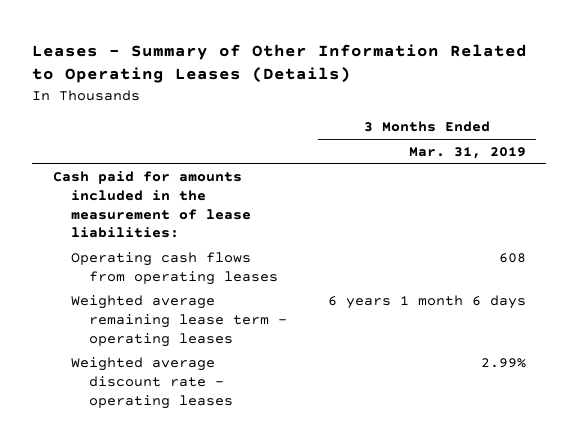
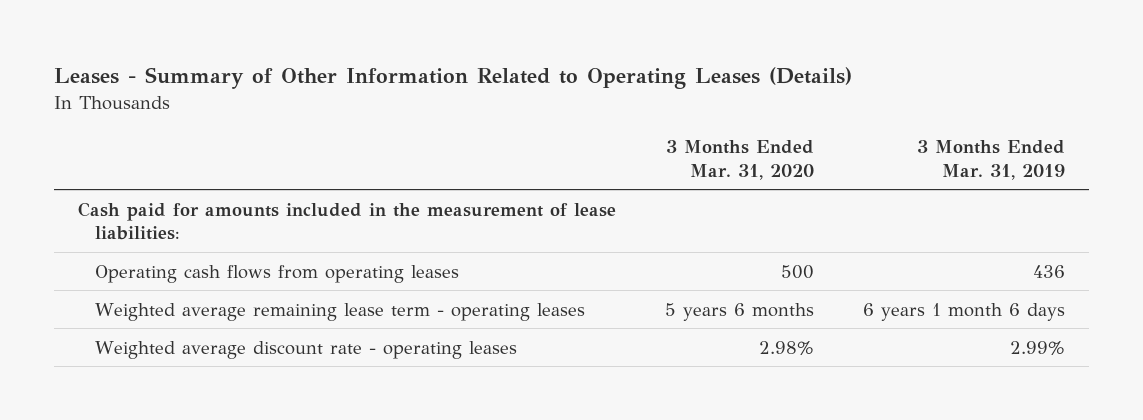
- | 3 Months Ended Mar. 31, 2019
+ | 3 Months Ended Mar. 31, 2020 | 3 Months Ended Mar. 31, 2019
- Operating cash flows from operating leases | 608
+ Operating cash flows from operating leases | 500 | 436

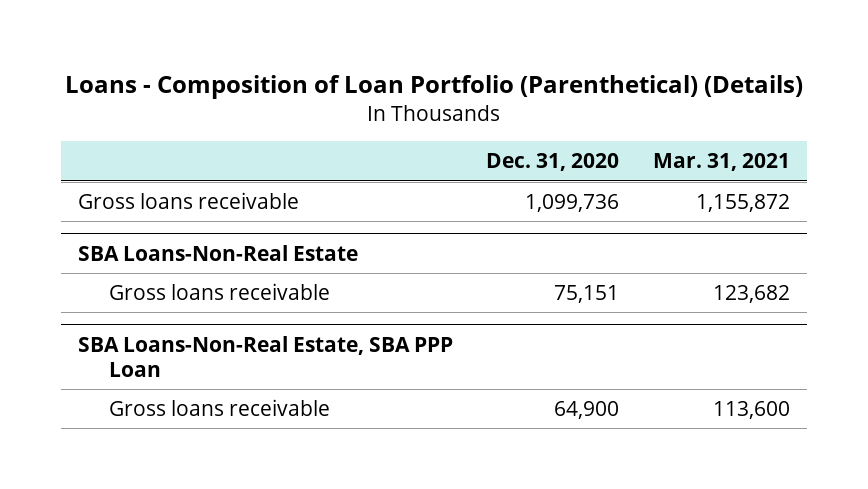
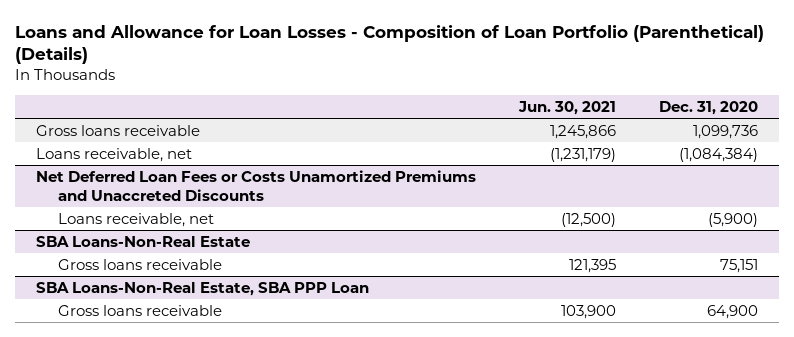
- Loans - Composition of Loan Portfolio (Parenthetical) (Details)
+ Loans and Allowance for Loan Losses - Composition of Loan Portfolio (Parenthetical) (Details)
- | Dec. 31, 2020 | Mar. 31, 2021
+ | Jun. 30, 2021 | Dec. 31, 2020
+ Loans receivable, net | (1,231,179) | (1,084,384)
+ Net Deferred Loan Fees or Costs Unamortized Premiums and Unaccreted Discounts
+ Loans receivable, net | (12,500) | (5,900)

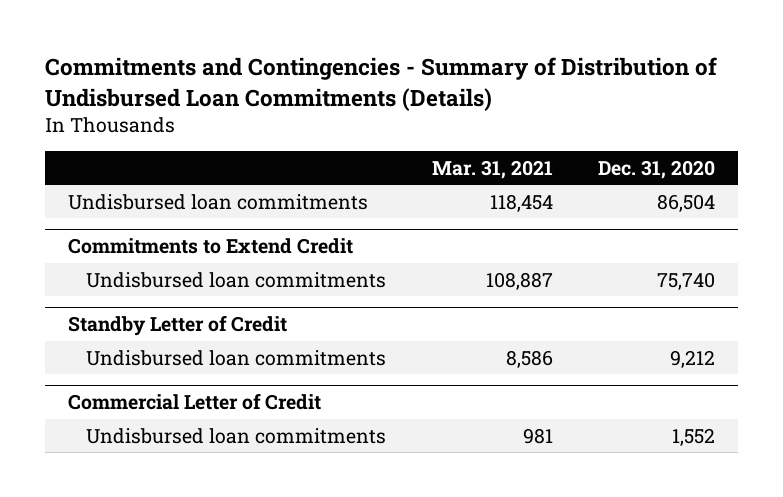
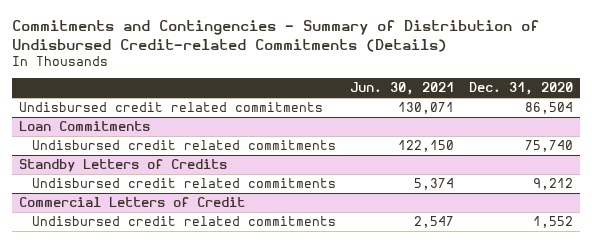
- Commitments and Contingencies - Summary of Distribution of Undisbursed Loan Commitments (Details)
+ Commitments and Contingencies - Summary of Distribution of Undisbursed Credit-related Commitments (Details)
- | Mar. 31, 2021 | Dec. 31, 2020
+ | Jun. 30, 2021 | Dec. 31, 2020
- Undisbursed loan commitments | 118,454 | 86,504
- Commitments to Extend Credit
- Undisbursed loan commitments | 108,887 | 75,740
- Standby Letter of Credit
- Undisbursed loan commitments | 8,586 | 9,212
- Commercial Letter of Credit
- Undisbursed loan commitments | 981 | 1,552
+ Undisbursed credit related commitments | 130,071 | 86,504
+ Loan Commitments
+ Undisbursed credit related commitments | 122,150 | 75,740
+ Standby Letters of Credits
+ Undisbursed credit related commitments | 5,374 | 9,212
+ Commercial Letters of Credit
+ Undisbursed credit related commitments | 2,547 | 1,552

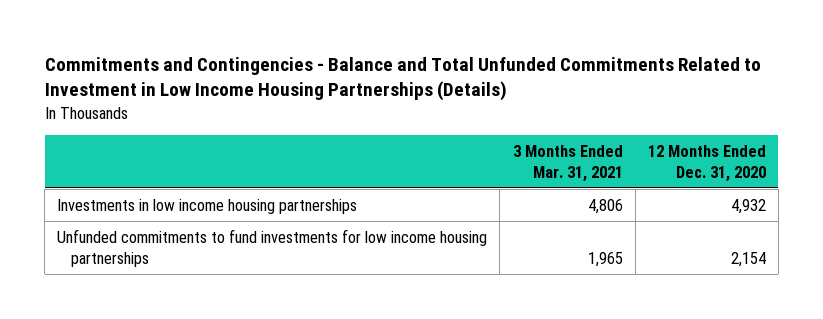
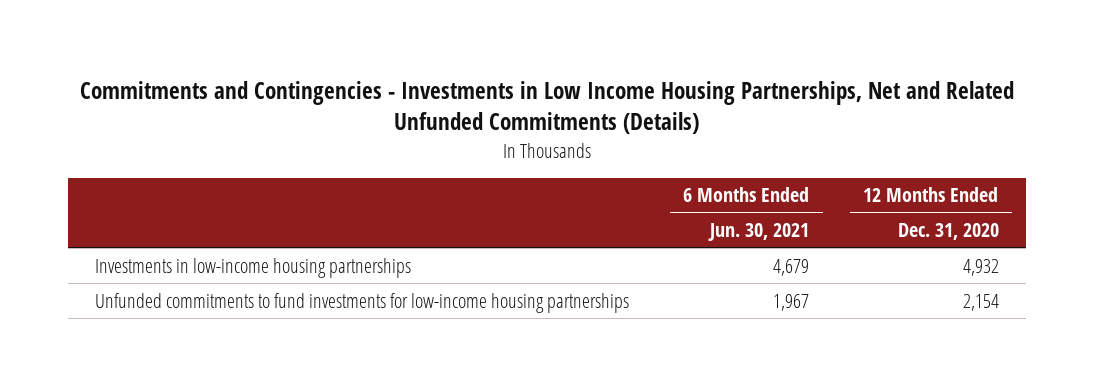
- Commitments and Contingencies - Balance and Total Unfunded Commitments Related to Investment in Low Income Housing Partnerships (Details)
+ Commitments and Contingencies - Investments in Low Income Housing Partnerships, Net and Related Unfunded Commitments (Details)
- | 3 Months Ended Mar. 31, 2021 | 12 Months Ended Dec. 31, 2020
+ | 6 Months Ended Jun. 30, 2021 | 12 Months Ended Dec. 31, 2020
- Investments in low income housing partnerships | 4,806 | 4,932
- Unfunded commitments to fund investments for low income housing partnerships | 1,965 | 2,154
+ Investments in low-income housing partnerships | 4,679 | 4,932
+ Unfunded commitments to fund investments for low-income housing partnerships | 1,967 | 2,154

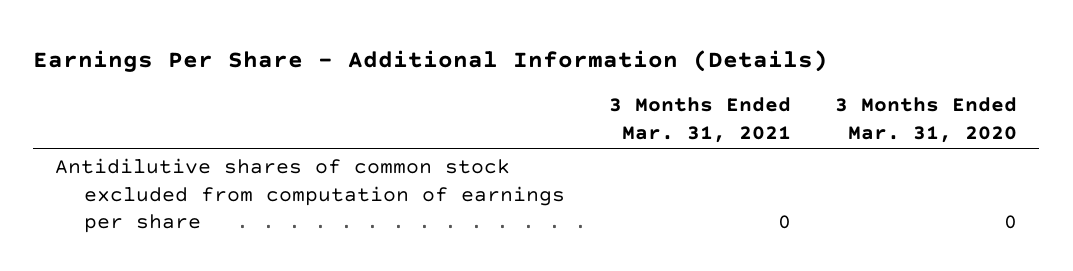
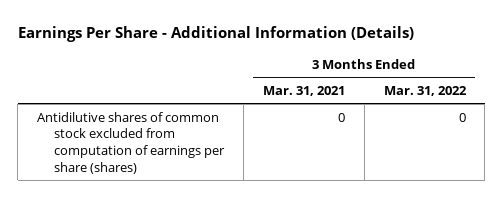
- | 3 Months Ended Mar. 31, 2021 | 3 Months Ended Mar. 31, 2020
+ | 3 Months Ended Mar. 31, 2021 | 3 Months Ended Mar. 31, 2022
- Antidilutive shares of common stock excluded from computation of earnings per share | 0 | 0
+ Antidilutive shares of common stock excluded from computation of earnings per share (shares) | 0 | 0

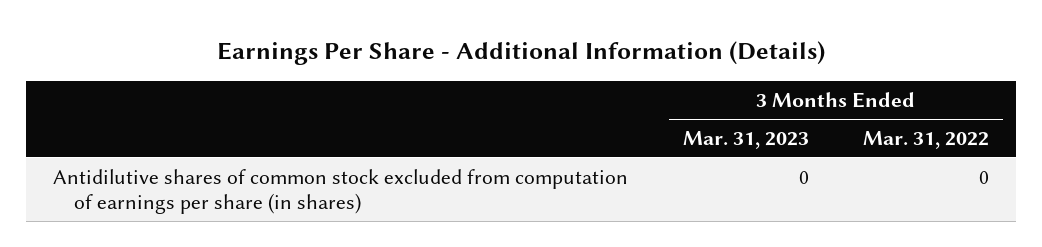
- | 3 Months Ended Mar. 31, 2021 | 3 Months Ended Mar. 31, 2022
+ | 3 Months Ended Mar. 31, 2023 | 3 Months Ended Mar. 31, 2022
- Antidilutive shares of common stock excluded from computation of earnings per share (shares) | 0 | 0
+ Antidilutive shares of common stock excluded from computation of earnings per share (in shares) | 0 | 0

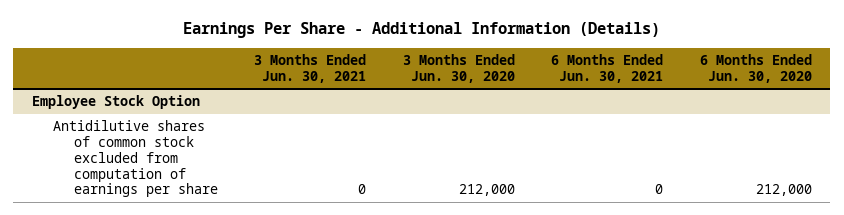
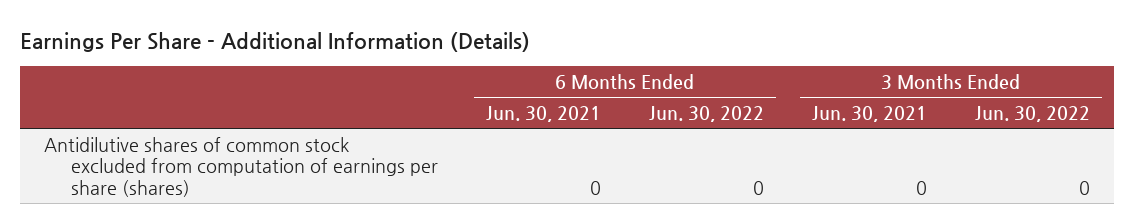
- | 3 Months Ended Jun. 30, 2021 | 3 Months Ended Jun. 30, 2020 | 6 Months Ended Jun. 30, 2021 | 6 Months Ended Jun. 30, 2020
+ | 6 Months Ended Jun. 30, 2021 | 6 Months Ended Jun. 30, 2022 | 3 Months Ended Jun. 30, 2021 | 3 Months Ended Jun. 30, 2022
- Employee Stock Option
- Antidilutive shares of common stock excluded from computation of earnings per share | 0 | 212,000 | 0 | 212,000
+ Antidilutive shares of common stock excluded from computation of earnings per share (shares) | 0 | 0 | 0 | 0

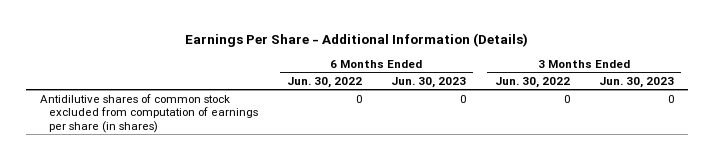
- | 6 Months Ended Jun. 30, 2021 | 6 Months Ended Jun. 30, 2022 | 3 Months Ended Jun. 30, 2021 | 3 Months Ended Jun. 30, 2022
+ | 6 Months Ended Jun. 30, 2022 | 6 Months Ended Jun. 30, 2023 | 3 Months Ended Jun. 30, 2022 | 3 Months Ended Jun. 30, 2023
- Antidilutive shares of common stock excluded from computation of earnings per share (shares) | 0 | 0 | 0 | 0
+ Antidilutive shares of common stock excluded from computation of earnings per share (in shares) | 0 | 0 | 0 | 0

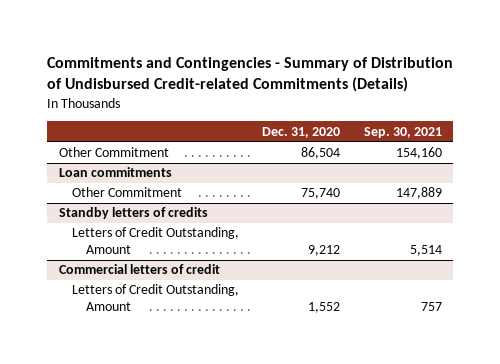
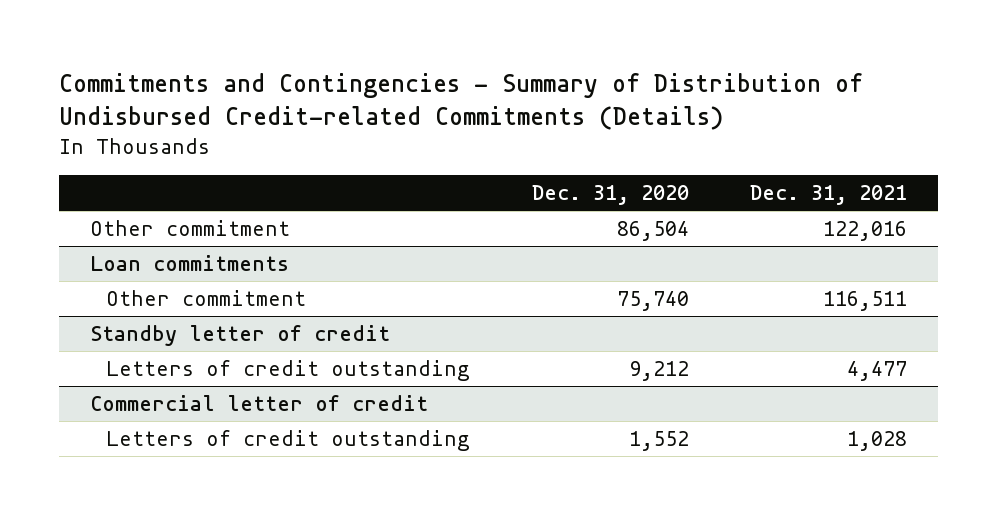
- | Dec. 31, 2020 | Sep. 30, 2021
+ | Dec. 31, 2020 | Dec. 31, 2021
- Other Commitment | 86,504 | 154,160
+ Other commitment | 86,504 | 122,016
@ Loan commitments
- Other Commitment | 75,740 | 147,889
- Standby letters of credits
- Letters of Credit Outstanding, Amount | 9,212 | 5,514
- Commercial letters of credit
- Letters of Credit Outstanding, Amount | 1,552 | 757
@ Loan commitments
+ Other commitment | 75,740 | 116,511
+ Standby letter of credit
+ Letters of credit outstanding | 9,212 | 4,477
+ Commercial letter of credit
+ Letters of credit outstanding | 1,552 | 1,028

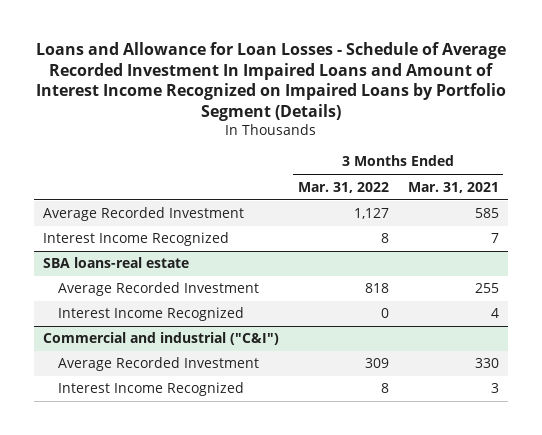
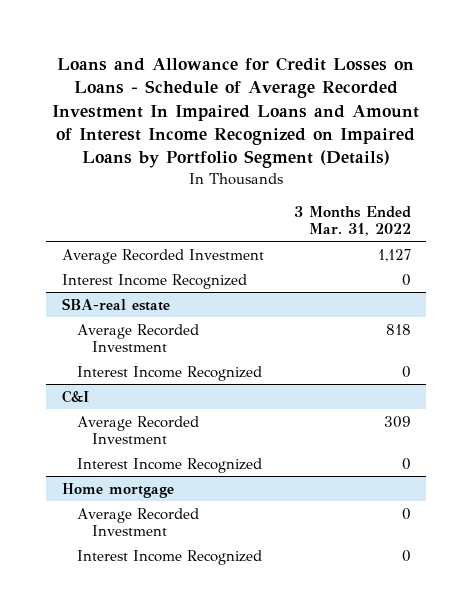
- Loans and Allowance for Loan Losses - Schedule of Average Recorded Investment In Impaired Loans and Amount of Interest Income Recognized on Impaired Loans by Portfolio Segment (Details)
+ Loans and Allowance for Credit Losses on Loans - Schedule of Average Recorded Investment In Impaired Loans and Amount of Interest Income Recognized on Impaired Loans by Portfolio Segment (Details)
- | 3 Months Ended Mar. 31, 2022 | 3 Months Ended Mar. 31, 2021
+ | 3 Months Ended Mar. 31, 2022
- Interest Income Recognized | 8 | 7
- SBA loans-real estate
+ Interest Income Recognized | 0
+ SBA-real estate
- Commercial and industrial ("C&I")
+ C&I
- Interest Income Recognized | 8 | 3
+ Interest Income Recognized | 0
+ Home mortgage
+ Average Recorded Investment | 0
+ Interest Income Recognized | 0

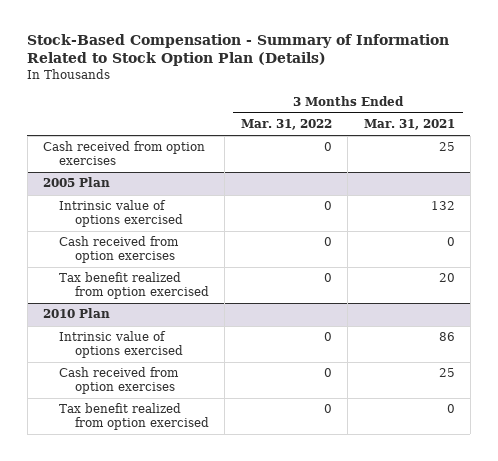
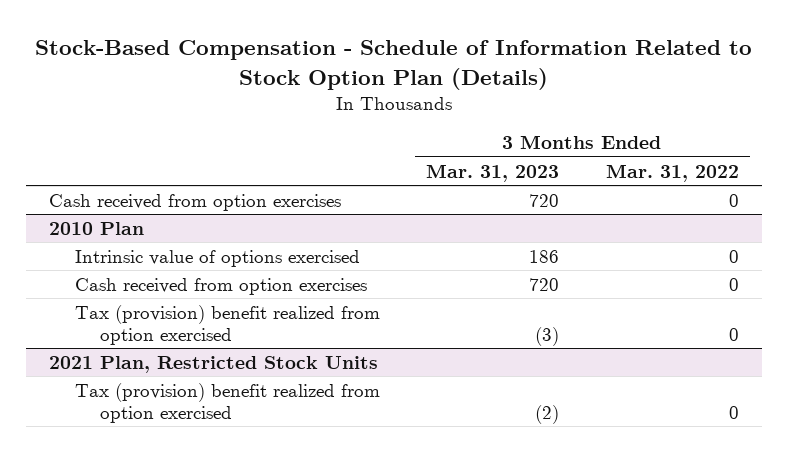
- Stock-Based Compensation - Summary of Information Related to Stock Option Plan (Details)
+ Stock-Based Compensation - Schedule of Information Related to Stock Option Plan (Details)
- | 3 Months Ended Mar. 31, 2022 | 3 Months Ended Mar. 31, 2021
+ | 3 Months Ended Mar. 31, 2023 | 3 Months Ended Mar. 31, 2022
- 2005 Plan
- Intrinsic value of options exercised | 0 | 132
- Cash received from option exercises | 0 | 0
- Tax benefit realized from option exercised | 0 | 20
@ 2010 Plan
- Tax benefit realized from option exercised | 0 | 0
+ Tax (provision) benefit realized from option exercised | (3) | 0
+ 2021 Plan, Restricted Stock Units
+ Tax (provision) benefit realized from option exercised | (2) | 0

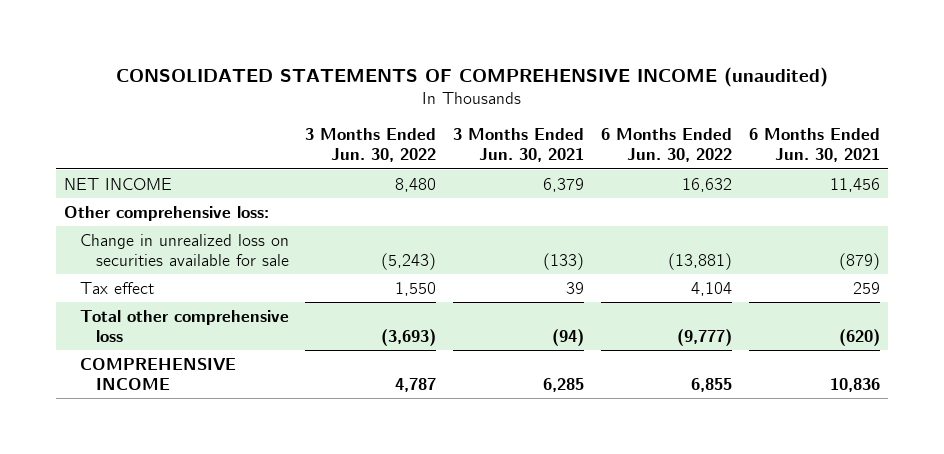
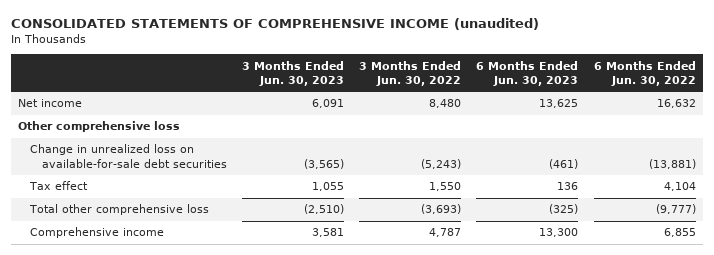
- | 3 Months Ended Jun. 30, 2022 | 3 Months Ended Jun. 30, 2021 | 6 Months Ended Jun. 30, 2022 | 6 Months Ended Jun. 30, 2021
+ | 3 Months Ended Jun. 30, 2023 | 3 Months Ended Jun. 30, 2022 | 6 Months Ended Jun. 30, 2023 | 6 Months Ended Jun. 30, 2022
- NET INCOME | 8,480 | 6,379 | 16,632 | 11,456
- Other comprehensive loss:
- Change in unrealized loss on securities available for sale | (5,243) | (133) | (13,881) | (879)
+ Net income | 6,091 | 8,480 | 13,625 | 16,632
+ Other comprehensive loss
+ Change in unrealized loss on available-for-sale debt securities | (3,565) | (5,243) | (461) | (13,881)
- COMPREHENSIVE INCOME | 4,787 | 6,285 | 6,855 | 10,836
+ Comprehensive income | 3,581 | 4,787 | 13,300 | 6,855

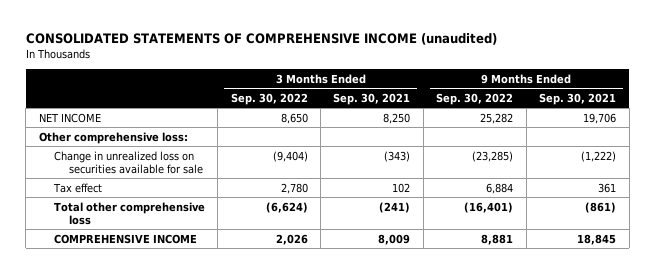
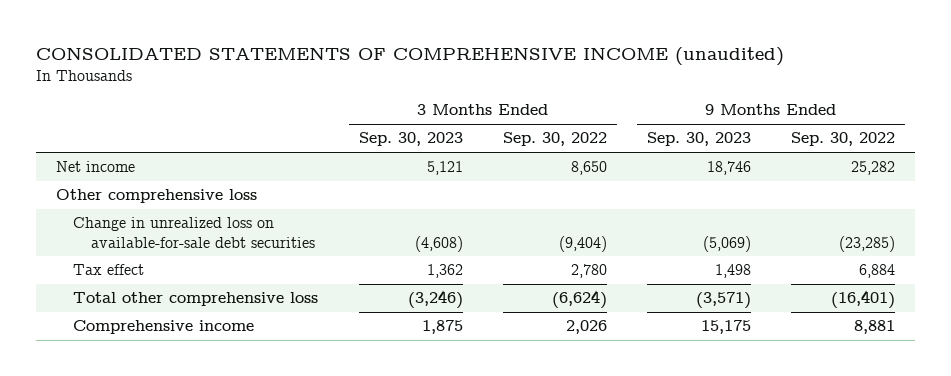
- | 3 Months Ended Sep. 30, 2022 | 3 Months Ended Sep. 30, 2021 | 9 Months Ended Sep. 30, 2022 | 9 Months Ended Sep. 30, 2021
+ | 3 Months Ended Sep. 30, 2023 | 3 Months Ended Sep. 30, 2022 | 9 Months Ended Sep. 30, 2023 | 9 Months Ended Sep. 30, 2022
- NET INCOME | 8,650 | 8,250 | 25,282 | 19,706
- Other comprehensive loss:
- Change in unrealized loss on securities available for sale | (9,404) | (343) | (23,285) | (1,222)
+ Net income | 5,121 | 8,650 | 18,746 | 25,282
+ Other comprehensive loss
+ Change in unrealized loss on available-for-sale debt securities | (4,608) | (9,404) | (5,069) | (23,285)
- COMPREHENSIVE INCOME | 2,026 | 8,009 | 8,881 | 18,845
+ Comprehensive income | 1,875 | 2,026 | 15,175 | 8,881

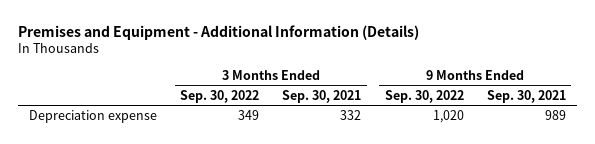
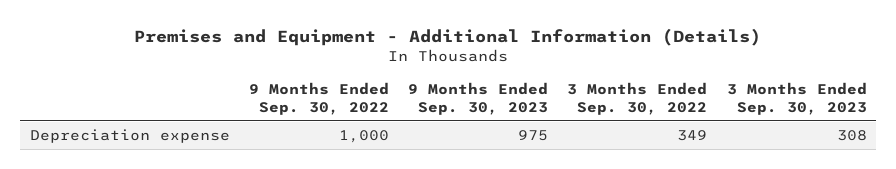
- | 3 Months Ended Sep. 30, 2022 | 3 Months Ended Sep. 30, 2021 | 9 Months Ended Sep. 30, 2022 | 9 Months Ended Sep. 30, 2021
+ | 9 Months Ended Sep. 30, 2022 | 9 Months Ended Sep. 30, 2023 | 3 Months Ended Sep. 30, 2022 | 3 Months Ended Sep. 30, 2023
- Depreciation expense | 349 | 332 | 1,020 | 989
+ Depreciation expense | 1,000 | 975 | 349 | 308

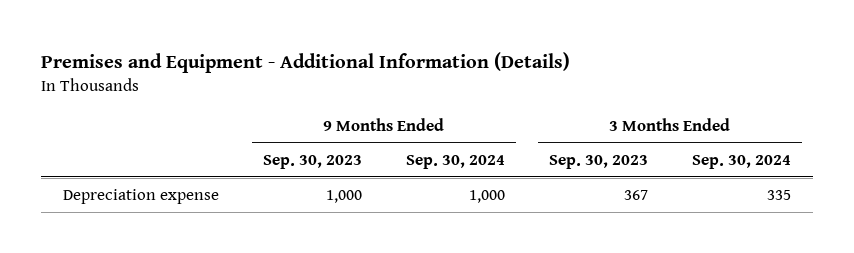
- | 9 Months Ended Sep. 30, 2022 | 9 Months Ended Sep. 30, 2023 | 3 Months Ended Sep. 30, 2022 | 3 Months Ended Sep. 30, 2023
+ | 9 Months Ended Sep. 30, 2023 | 9 Months Ended Sep. 30, 2024 | 3 Months Ended Sep. 30, 2023 | 3 Months Ended Sep. 30, 2024
- Depreciation expense | 1,000 | 975 | 349 | 308
+ Depreciation expense | 1,000 | 1,000 | 367 | 335

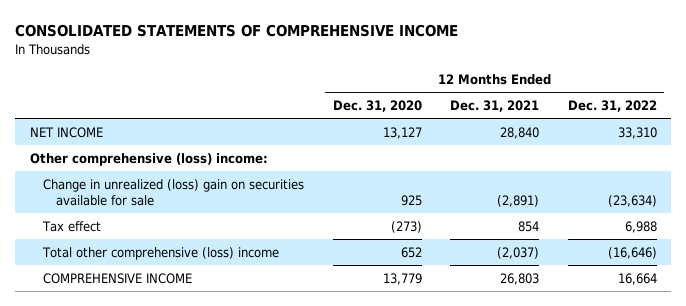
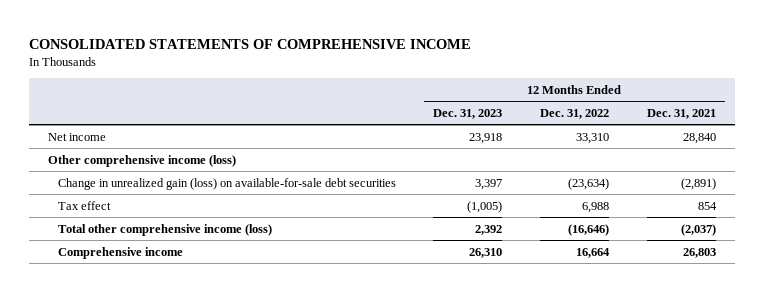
- | 12 Months Ended Dec. 31, 2020 | 12 Months Ended Dec. 31, 2021 | 12 Months Ended Dec. 31, 2022
+ | 12 Months Ended Dec. 31, 2023 | 12 Months Ended Dec. 31, 2022 | 12 Months Ended Dec. 31, 2021
- NET INCOME | 13,127 | 28,840 | 33,310
- Other comprehensive (loss) income:
- Change in unrealized (loss) gain on securities available for sale | 925 | (2,891) | (23,634)
+ Net income | 23,918 | 33,310 | 28,840
+ Other comprehensive income (loss)
+ Change in unrealized gain (loss) on available-for-sale debt securities | 3,397 | (23,634) | (2,891)
- Total other comprehensive (loss) income | 652 | (2,037) | (16,646)
- COMPREHENSIVE INCOME | 13,779 | 26,803 | 16,664
+ Total other comprehensive income (loss) | 2,392 | (16,646) | (2,037)
+ Comprehensive income | 26,310 | 16,664 | 26,803

